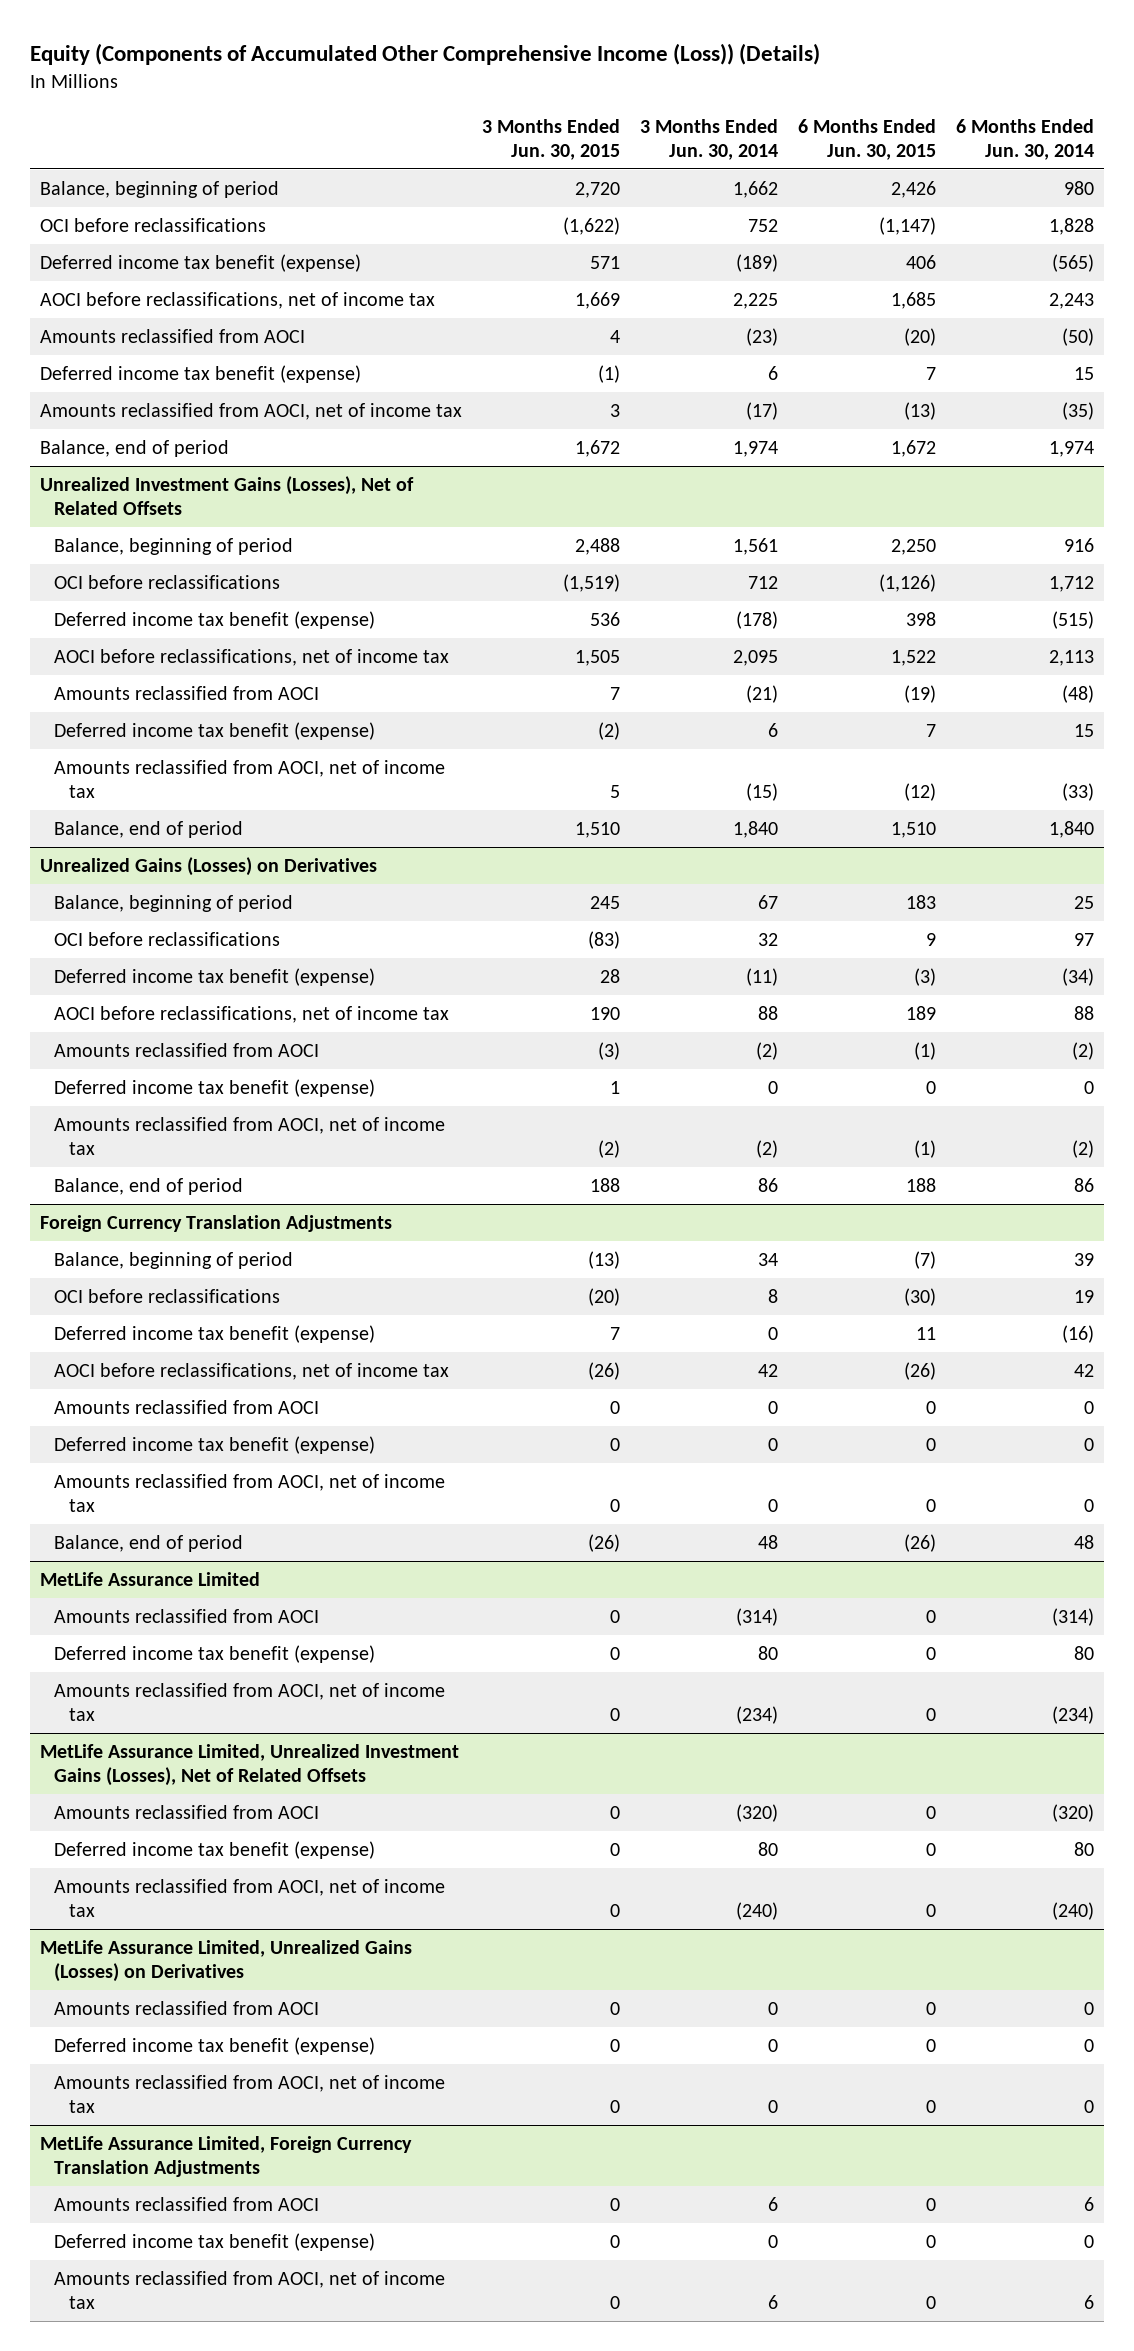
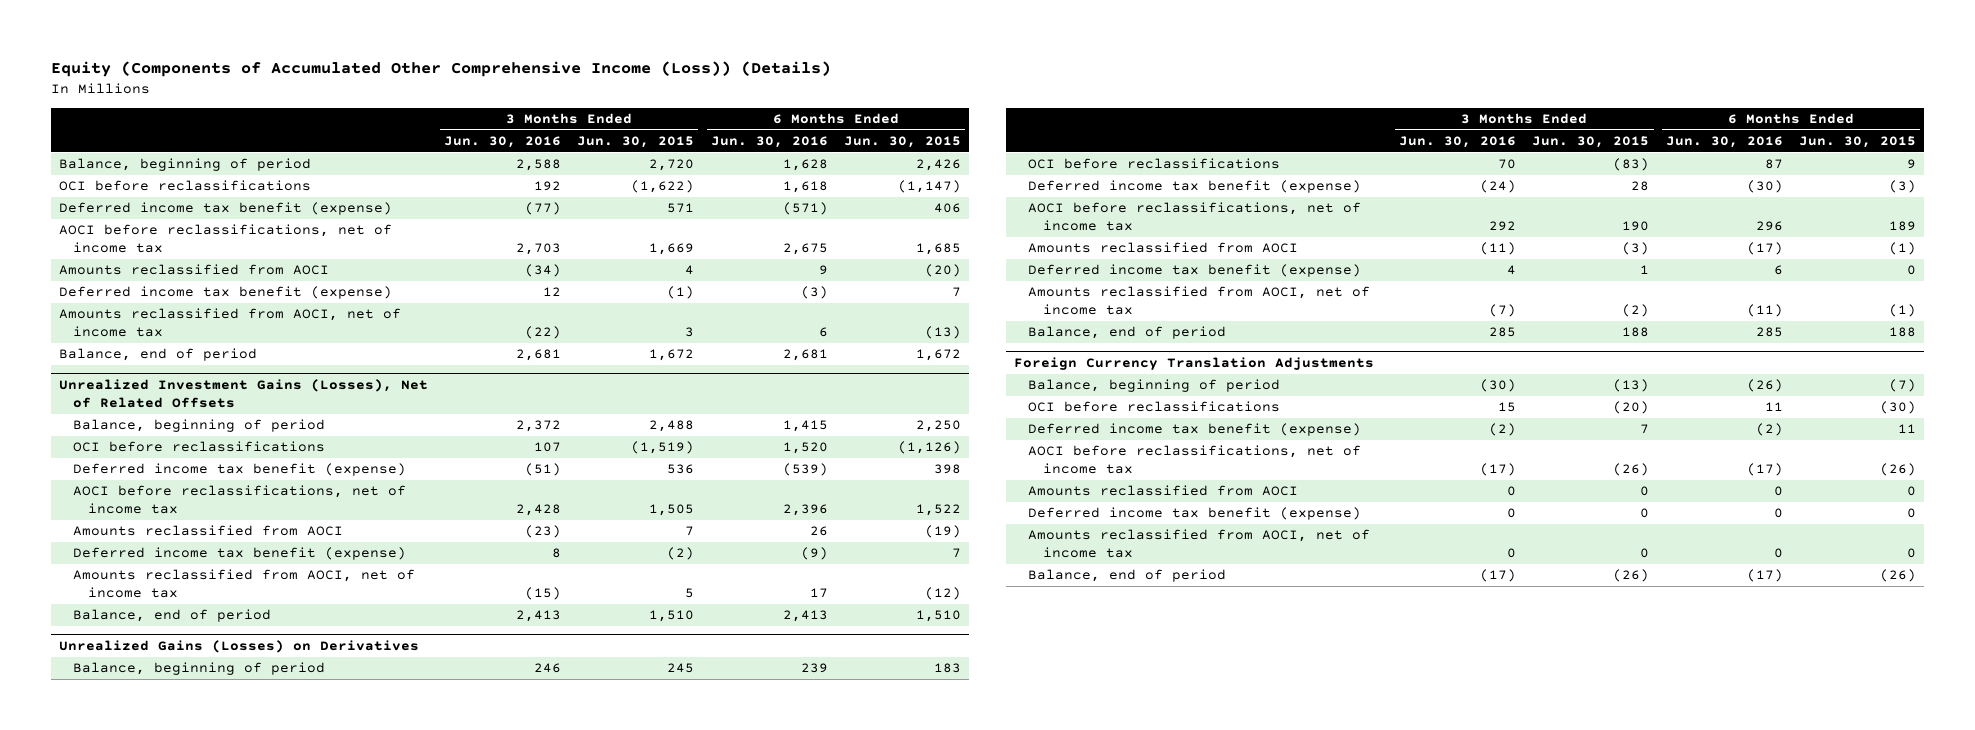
- | 3 Months Ended Jun. 30, 2015 | 3 Months Ended Jun. 30, 2014 | 6 Months Ended Jun. 30, 2015 | 6 Months Ended Jun. 30, 2014
+ | 3 Months Ended Jun. 30, 2016 | 3 Months Ended Jun. 30, 2015 | 6 Months Ended Jun. 30, 2016 | 6 Months Ended Jun. 30, 2015
- MetLife Assurance Limited
- Amounts reclassified from AOCI | 0 | (314) | 0 | (314)
- Deferred income tax benefit (expense) | 0 | 80 | 0 | 80
- Amounts reclassified from AOCI, net of income tax | 0 | (234) | 0 | (234)
- MetLife Assurance Limited, Unrealized Investment Gains (Losses), Net of Related Offsets
- Amounts reclassified from AOCI | 0 | (320) | 0 | (320)
- Deferred income tax benefit (expense) | 0 | 80 | 0 | 80
- Amounts reclassified from AOCI, net of income tax | 0 | (240) | 0 | (240)
- MetLife Assurance Limited, Unrealized Gains (Losses) on Derivatives
- Amounts reclassified from AOCI | 0 | 0 | 0 | 0
- Deferred income tax benefit (expense) | 0 | 0 | 0 | 0
- Amounts reclassified from AOCI, net of income tax | 0 | 0 | 0 | 0
- MetLife Assurance Limited, Foreign Currency Translation Adjustments
- Amounts reclassified from AOCI | 0 | 6 | 0 | 6
- Deferred income tax benefit (expense) | 0 | 0 | 0 | 0
- Amounts reclassified from AOCI, net of income tax | 0 | 6 | 0 | 6

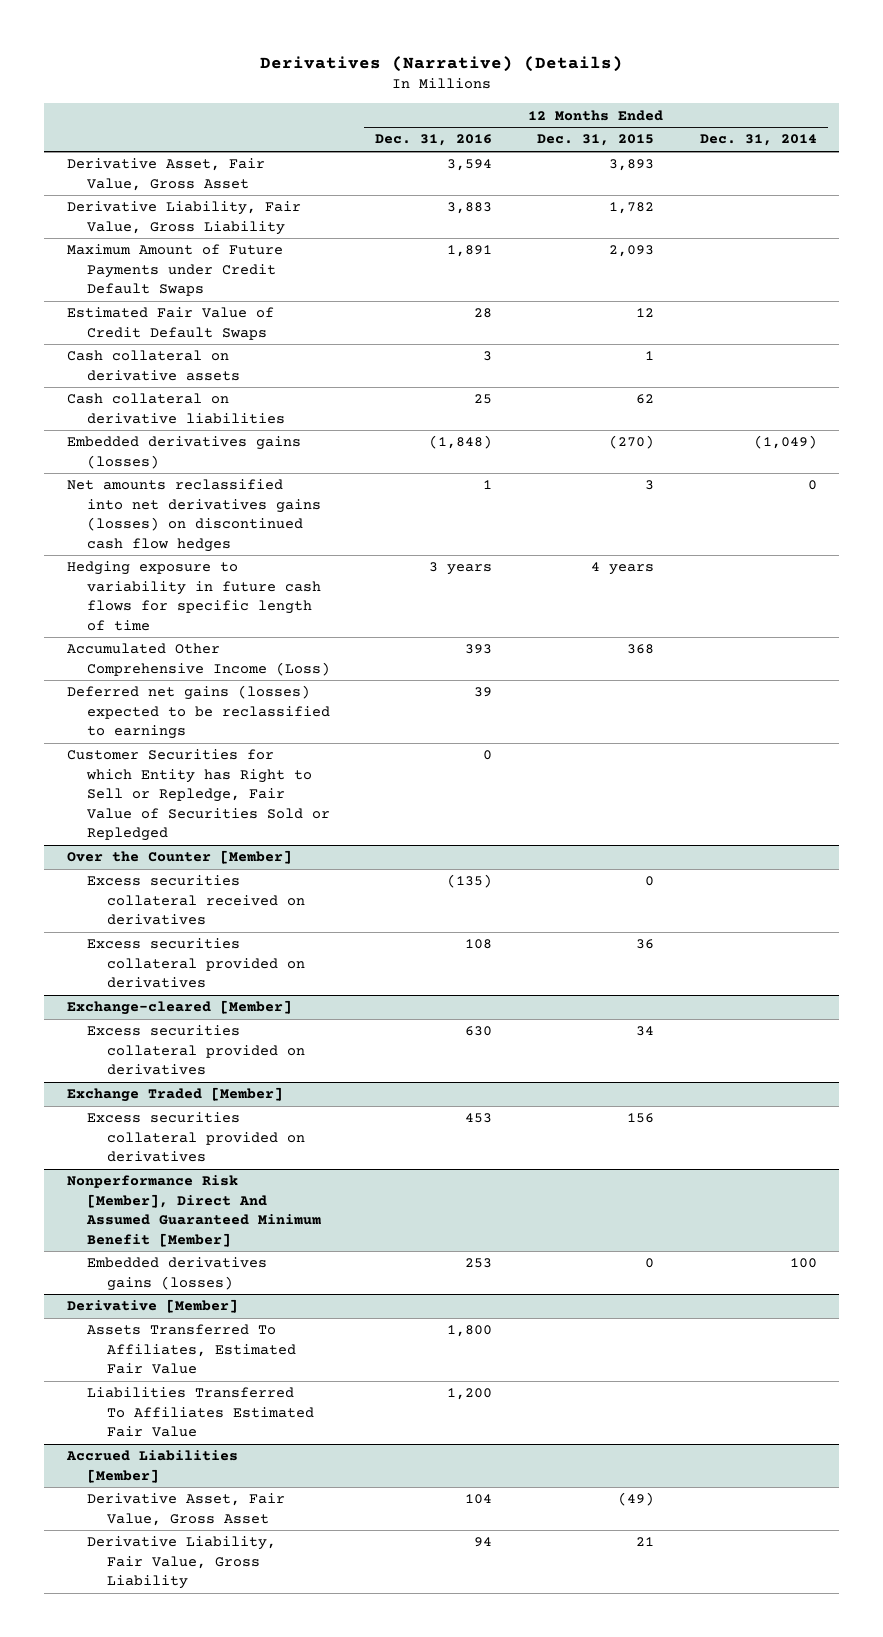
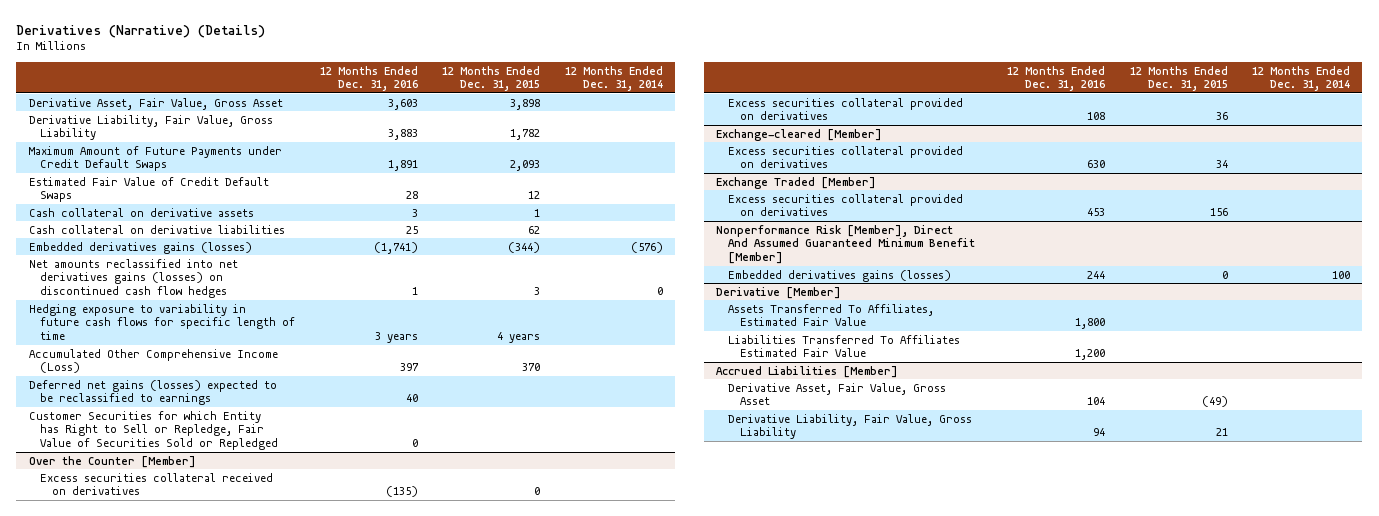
- Derivative Asset, Fair Value, Gross Asset | 3,594 | 3,893 |
+ Derivative Asset, Fair Value, Gross Asset | 3,603 | 3,898 |
- Embedded derivatives gains (losses) | (1,848) | (270) | (1,049)
+ Embedded derivatives gains (losses) | (1,741) | (344) | (576)
- Accumulated Other Comprehensive Income (Loss) | 393 | 368 |
- Deferred net gains (losses) expected to be reclassified to earnings | 39 | |
+ Accumulated Other Comprehensive Income (Loss) | 397 | 370 |
+ Deferred net gains (losses) expected to be reclassified to earnings | 40 | |
@ Nonperformance Risk [Member], Direct And Assumed Guaranteed Minimum Benefit [Member]
- Embedded derivatives gains (losses) | 253 | 0 | 100
+ Embedded derivatives gains (losses) | 244 | 0 | 100

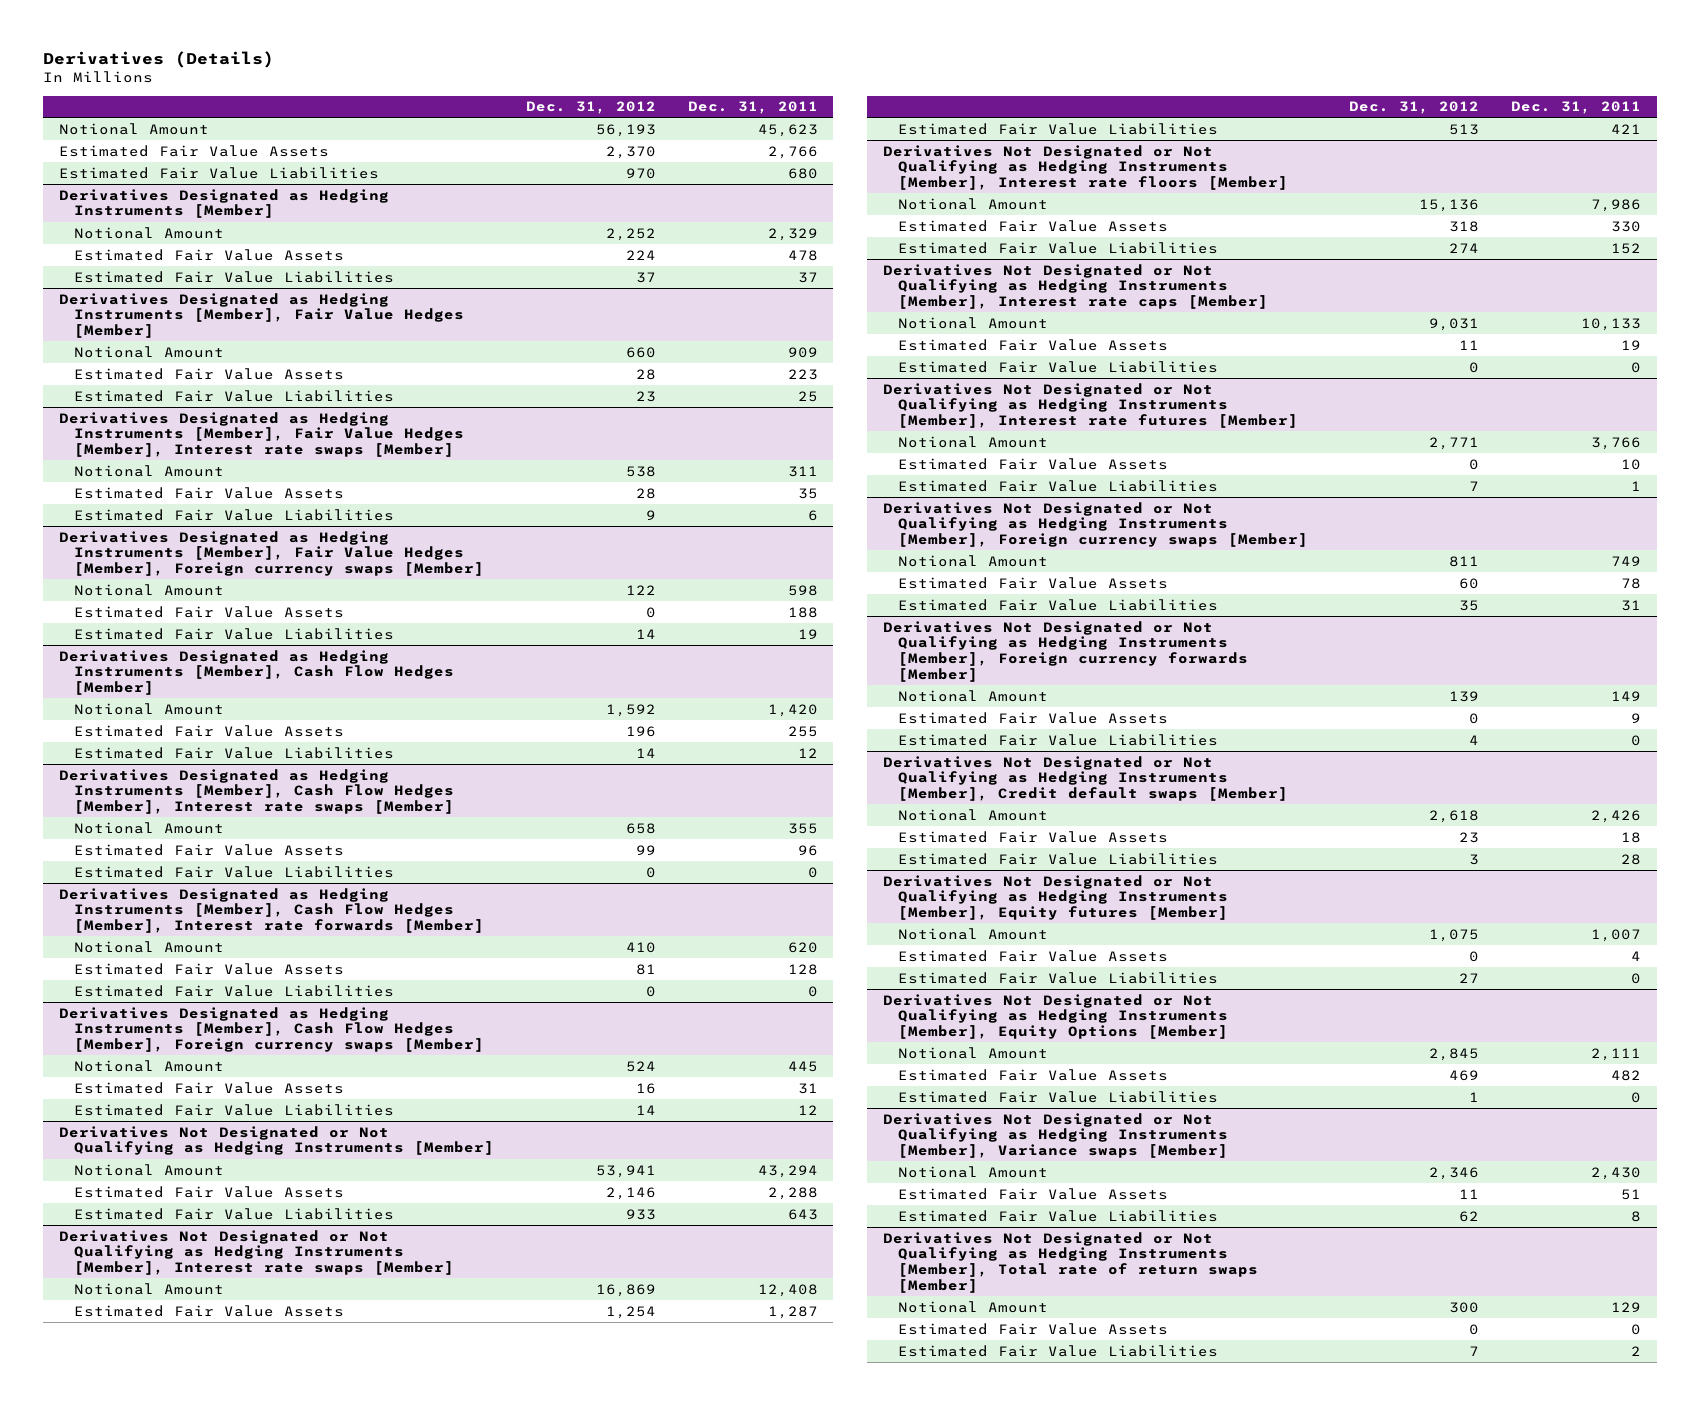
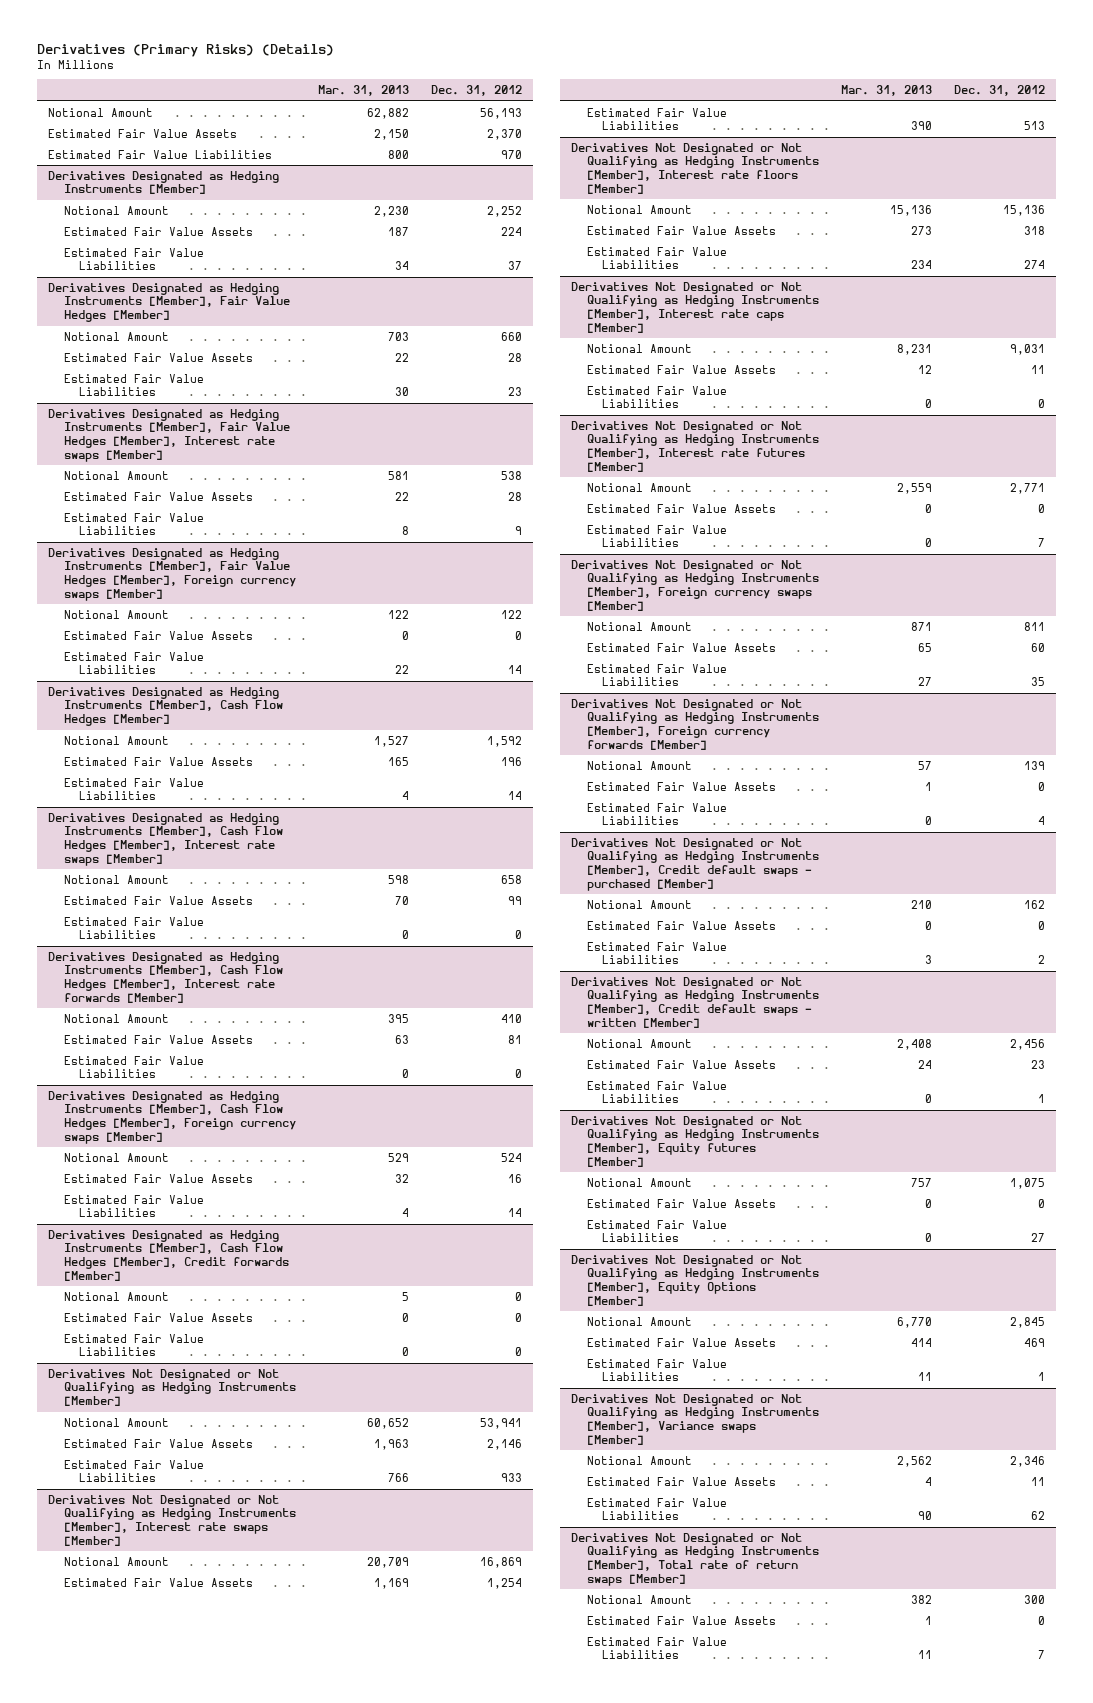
- Derivatives (Details)
+ Derivatives (Primary Risks) (Details)
- | Dec. 31, 2012 | Dec. 31, 2011
+ | Mar. 31, 2013 | Dec. 31, 2012
+ Derivatives Designated as Hedging Instruments [Member], Cash Flow Hedges [Member], Credit forwards [Member]
+ Notional Amount | 5 | 0
+ Estimated Fair Value Assets | 0 | 0
+ Estimated Fair Value Liabilities | 0 | 0
- Derivatives Not Designated or Not Qualifying as Hedging Instruments [Member], Credit default swaps [Member]
- Notional Amount | 2,618 | 2,426
+ Derivatives Not Designated or Not Qualifying as Hedging Instruments [Member], Credit default swaps - purchased [Member]
+ Notional Amount | 210 | 162
+ Estimated Fair Value Assets | 0 | 0
+ Estimated Fair Value Liabilities | 3 | 2
+ Derivatives Not Designated or Not Qualifying as Hedging Instruments [Member], Credit default swaps - written [Member]
+ Notional Amount | 2,408 | 2,456
- Estimated Fair Value Liabilities | 3 | 28
+ Estimated Fair Value Liabilities | 0 | 1

